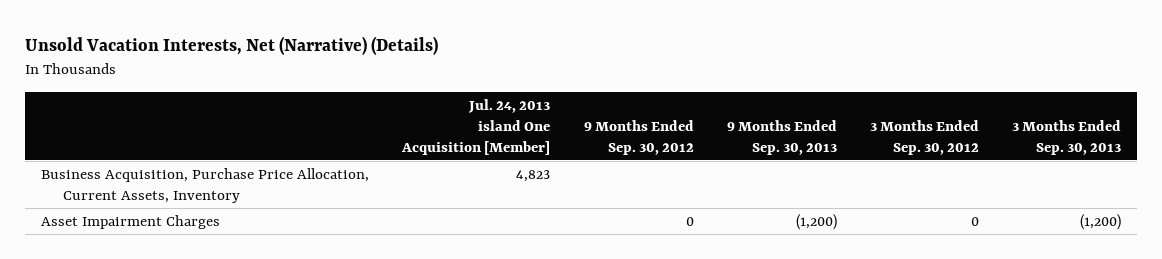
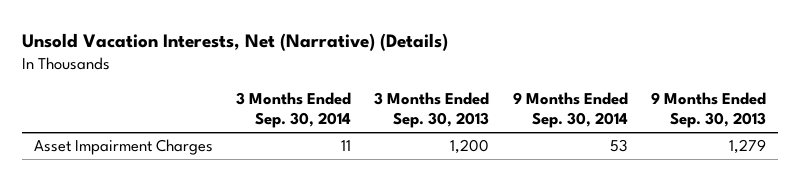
- | Jul. 24, 2013 island One Acquisition [Member] | 9 Months Ended Sep. 30, 2012 | 9 Months Ended Sep. 30, 2013 | 3 Months Ended Sep. 30, 2012 | 3 Months Ended Sep. 30, 2013
+ | 3 Months Ended Sep. 30, 2014 | 3 Months Ended Sep. 30, 2013 | 9 Months Ended Sep. 30, 2014 | 9 Months Ended Sep. 30, 2013
- Business Acquisition, Purchase Price Allocation, Current Assets, Inventory | 4,823 | | | |
- Asset Impairment Charges | | 0 | (1,200) | 0 | (1,200)
+ Asset Impairment Charges | 11 | 1,200 | 53 | 1,279

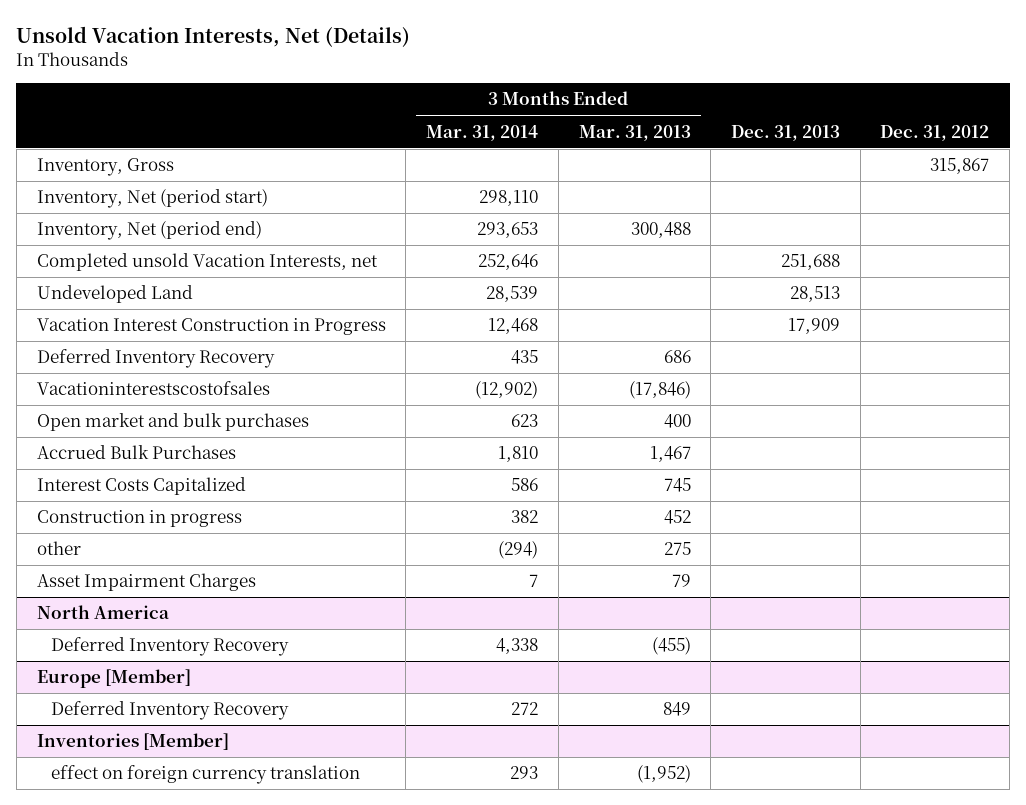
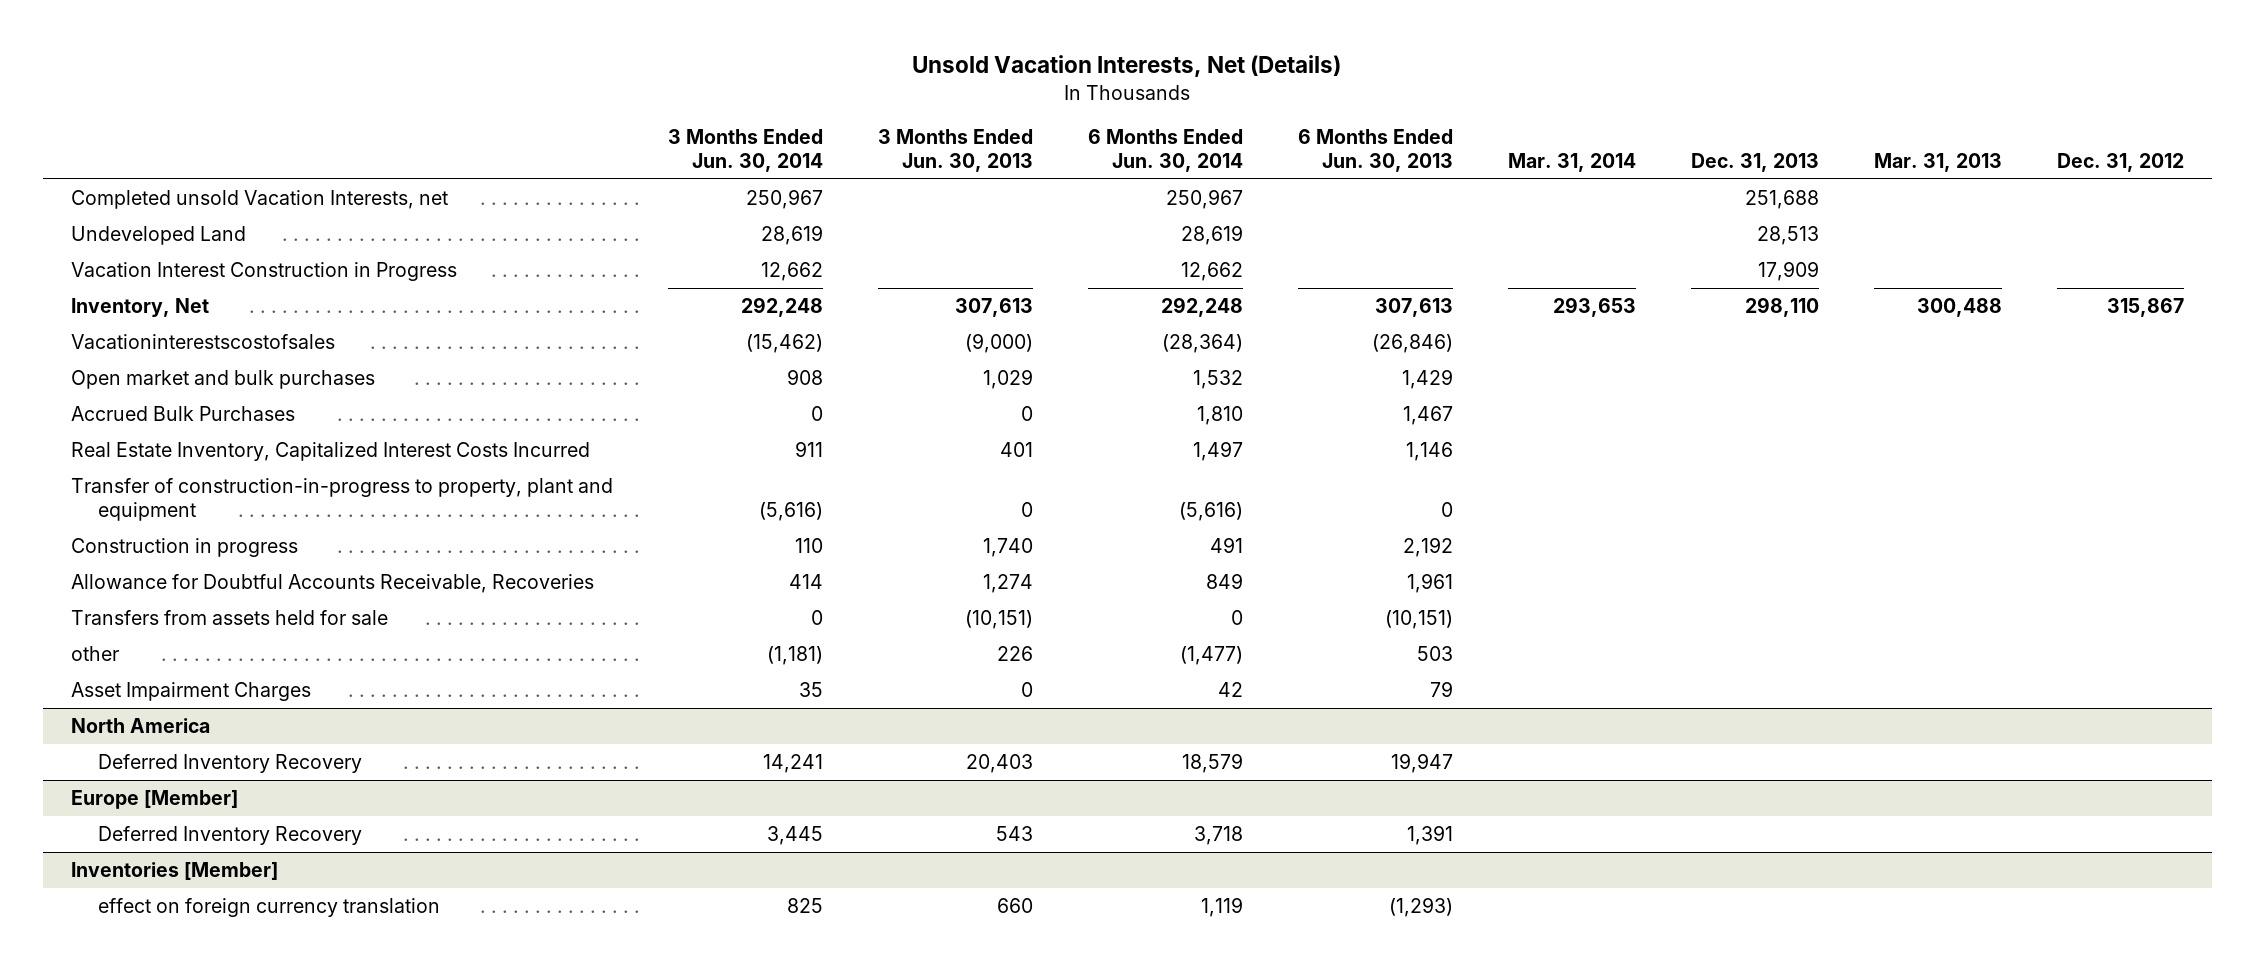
- | 3 Months Ended Mar. 31, 2014 | 3 Months Ended Mar. 31, 2013 | Dec. 31, 2013 | Dec. 31, 2012
+ | 3 Months Ended Jun. 30, 2014 | 3 Months Ended Jun. 30, 2013 | 6 Months Ended Jun. 30, 2014 | 6 Months Ended Jun. 30, 2013 | Mar. 31, 2014 | Dec. 31, 2013 | Mar. 31, 2013 | Dec. 31, 2012
- Inventory, Gross | | | | 315,867
- Inventory, Net (period start) | 298,110 | | |
- Inventory, Net (period end) | 293,653 | 300,488 | |
- Deferred Inventory Recovery | 435 | 686 | |
+ Inventory, Net | 292,248 | 307,613 | 292,248 | 307,613 | 293,653 | 298,110 | 300,488 | 315,867
- Interest Costs Capitalized | 586 | 745 | |
+ Real Estate Inventory, Capitalized Interest Costs Incurred | 911 | 401 | 1,497 | 1,146 | | | |
+ Transfer of construction-in-progress to property, plant and equipment | (5,616) | 0 | (5,616) | 0 | | | |
+ Allowance for Doubtful Accounts Receivable, Recoveries | 414 | 1,274 | 849 | 1,961 | | | |
+ Transfers from assets held for sale | 0 | (10,151) | 0 | (10,151) | | | |

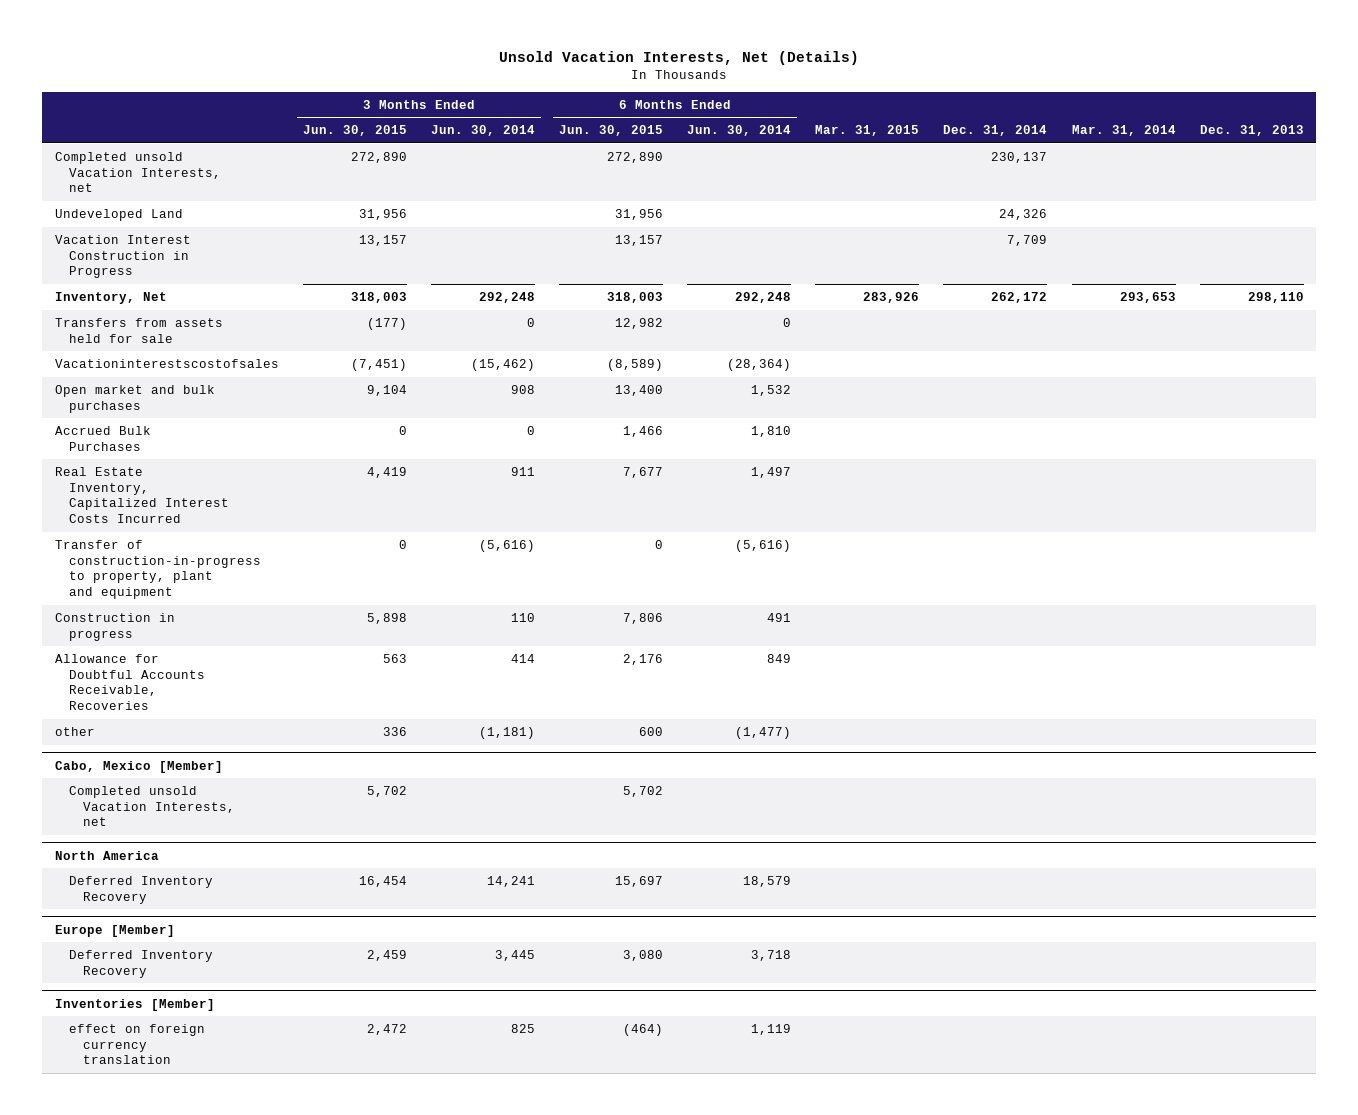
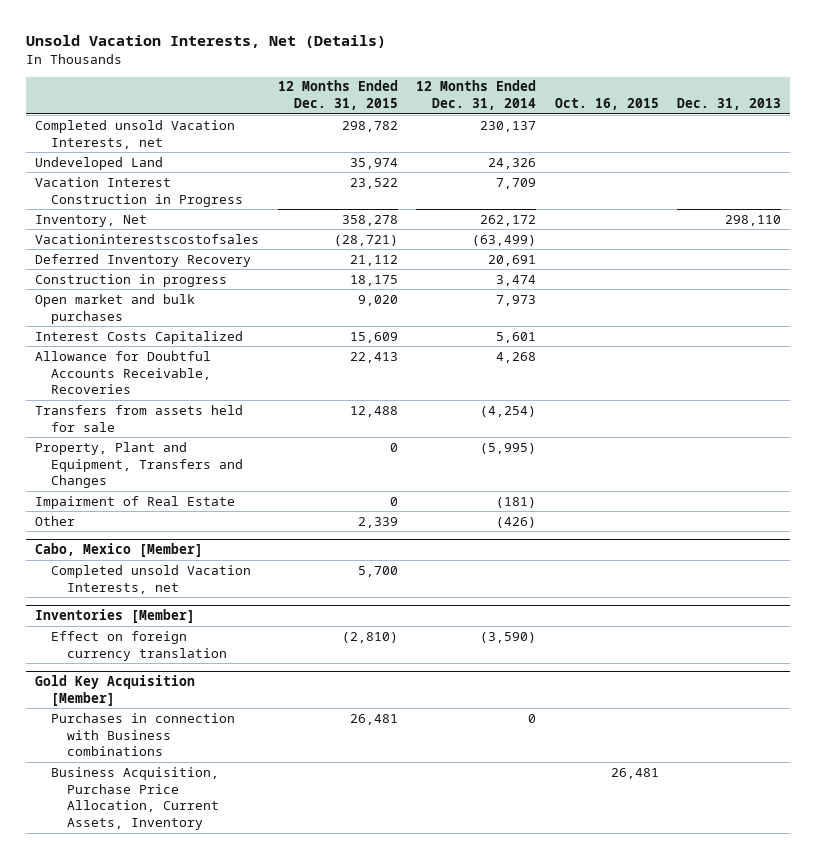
- | 3 Months Ended Jun. 30, 2015 | 3 Months Ended Jun. 30, 2014 | 6 Months Ended Jun. 30, 2015 | 6 Months Ended Jun. 30, 2014 | Mar. 31, 2015 | Dec. 31, 2014 | Mar. 31, 2014 | Dec. 31, 2013
+ | 12 Months Ended Dec. 31, 2015 | 12 Months Ended Dec. 31, 2014 | Oct. 16, 2015 | Dec. 31, 2013
- Accrued Bulk Purchases | 0 | 0 | 1,466 | 1,810 | | | |
- Real Estate Inventory, Capitalized Interest Costs Incurred | 4,419 | 911 | 7,677 | 1,497 | | | |
- Transfer of construction-in-progress to property, plant and equipment | 0 | (5,616) | 0 | (5,616) | | | |
+ Deferred Inventory Recovery | 21,112 | 20,691 | |
moved down: Open market and bulk purchases | 9,020 | 7,973 | |
+ Interest Costs Capitalized | 15,609 | 5,601 | |
- other | 336 | (1,181) | 600 | (1,477) | | | |
moved down: Transfers from assets held for sale | 12,488 | (4,254) | |
+ Property, Plant and Equipment, Transfers and Changes | 0 | (5,995) | |
+ Impairment of Real Estate | 0 | (181) | |
+ Other | 2,339 | (426) | |
- North America
- Deferred Inventory Recovery | 16,454 | 14,241 | 15,697 | 18,579 | | | |
- Europe [Member]
- Deferred Inventory Recovery | 2,459 | 3,445 | 3,080 | 3,718 | | | |
@ Inventories [Member]
- effect on foreign currency translation | 2,472 | 825 | (464) | 1,119 | | | |
+ Effect on foreign currency translation | (2,810) | (3,590) | |
+ Gold Key Acquisition [Member]
+ Purchases in connection with Business combinations | 26,481 | 0 | |
+ Business Acquisition, Purchase Price Allocation, Current Assets, Inventory | | | 26,481 |

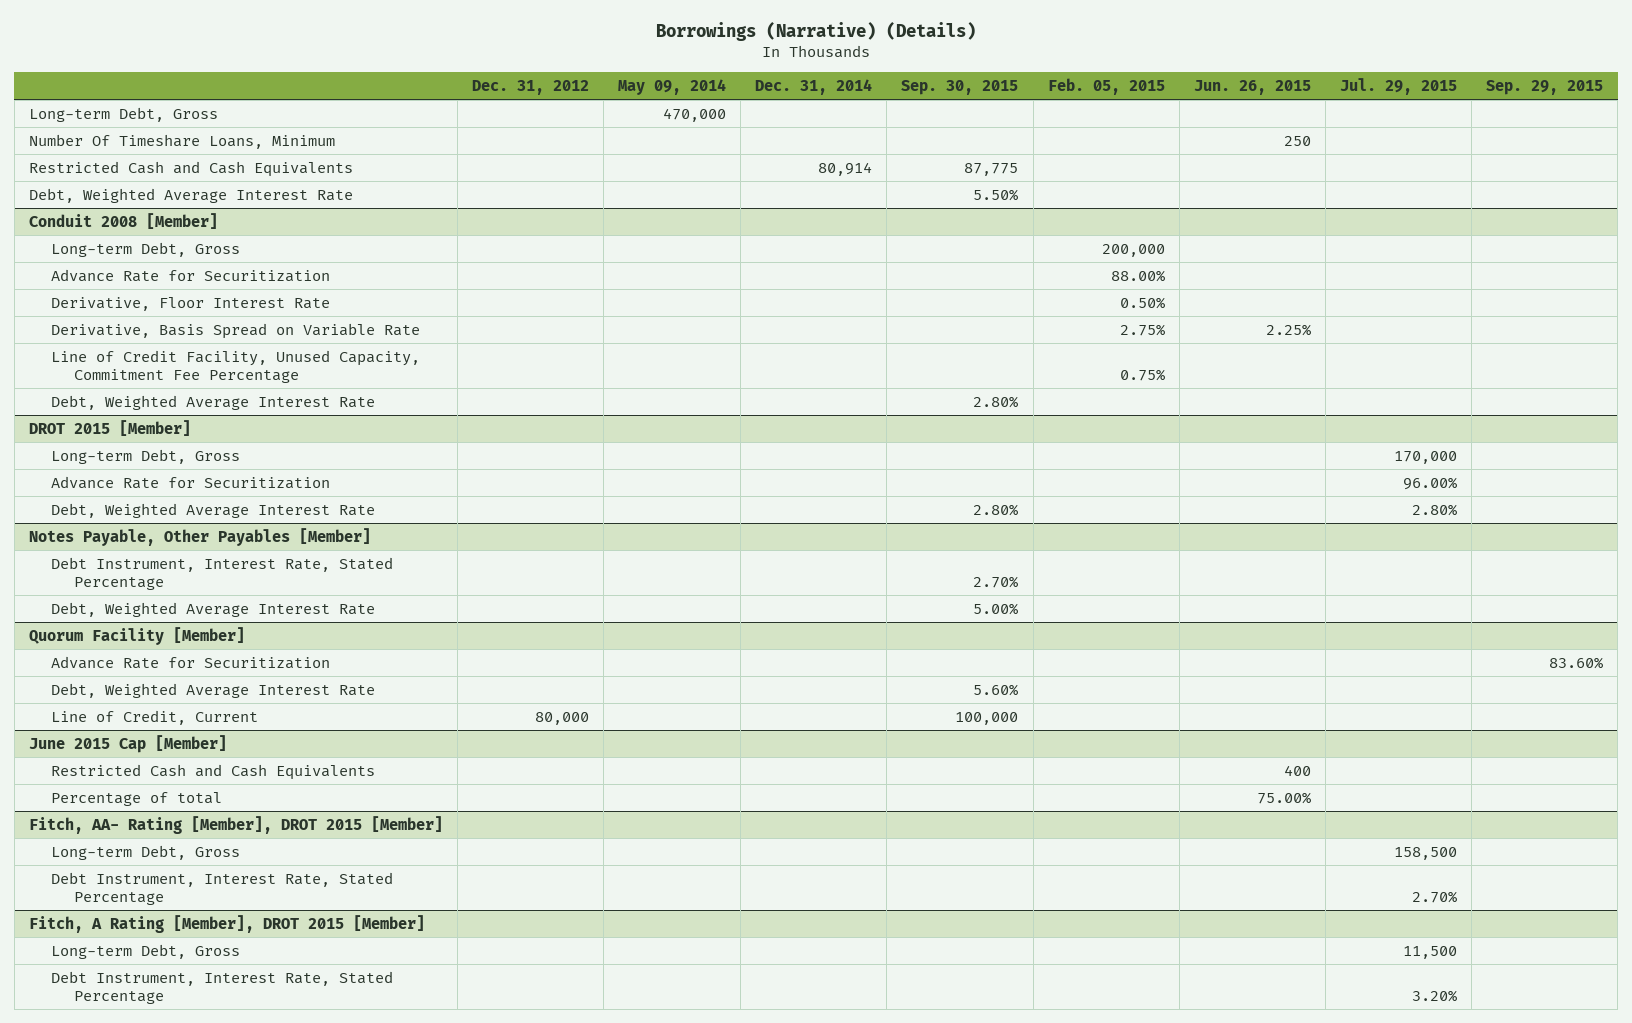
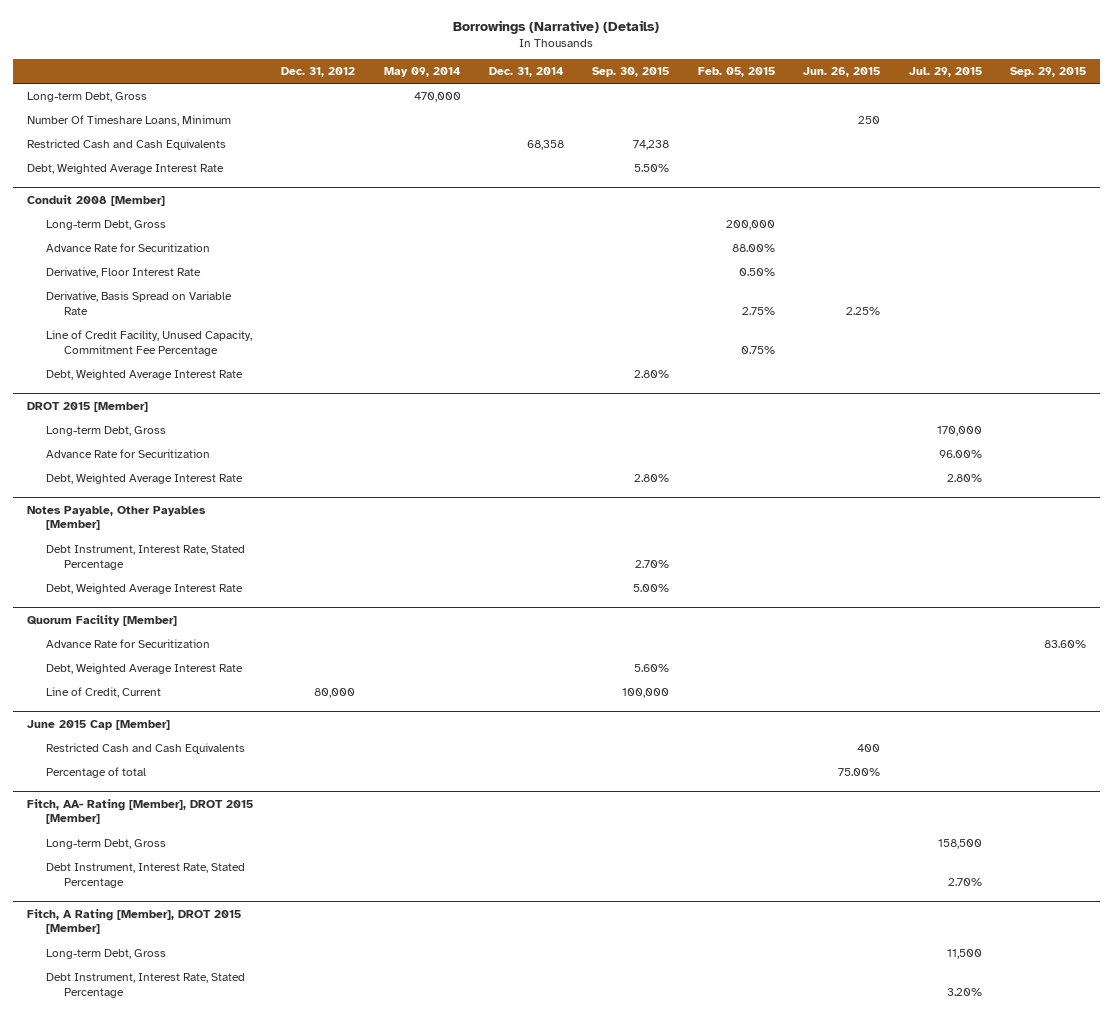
- Restricted Cash and Cash Equivalents | | | 80,914 | 87,775 | | | |
+ Restricted Cash and Cash Equivalents | | | 68,358 | 74,238 | | | |

